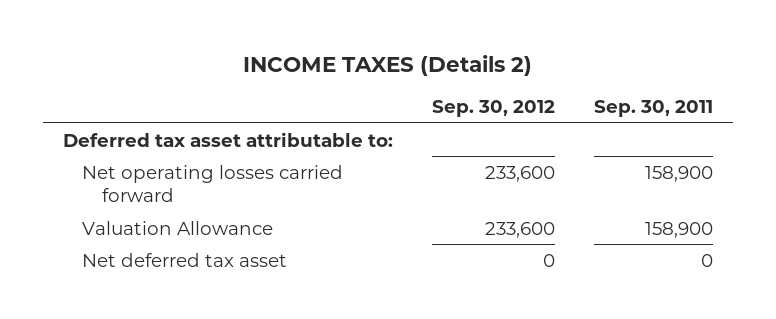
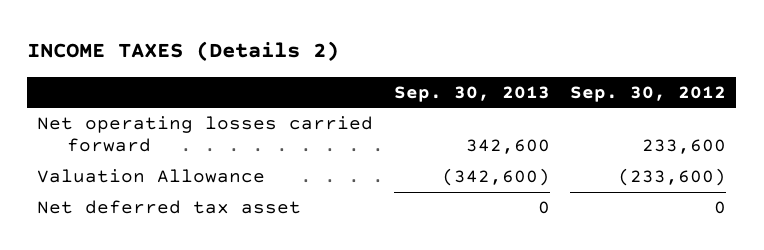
- | Sep. 30, 2012 | Sep. 30, 2011
+ | Sep. 30, 2013 | Sep. 30, 2012
- Deferred tax asset attributable to:
- Valuation Allowance | 233,600 | 158,900
+ Valuation Allowance | (342,600) | (233,600)

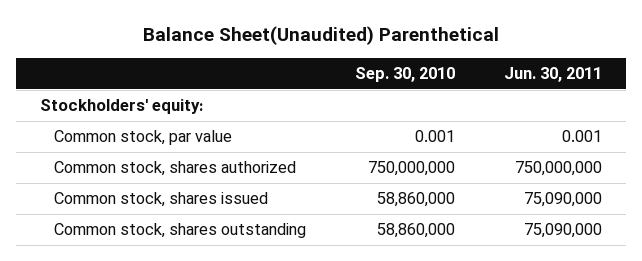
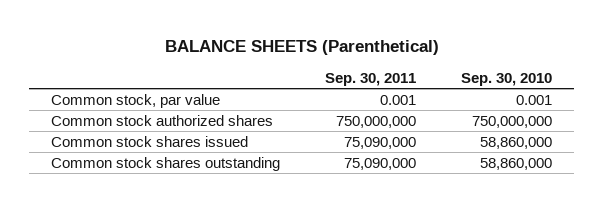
- Balance Sheet(Unaudited) Parenthetical
+ BALANCE SHEETS (Parenthetical)
- | Sep. 30, 2010 | Jun. 30, 2011
+ | Sep. 30, 2011 | Sep. 30, 2010
- Stockholders' equity:
- Common stock, shares authorized | 750,000,000 | 750,000,000
- Common stock, shares issued | 58,860,000 | 75,090,000
- Common stock, shares outstanding | 58,860,000 | 75,090,000
+ Common stock authorized shares | 750,000,000 | 750,000,000
+ Common stock shares issued | 75,090,000 | 58,860,000
+ Common stock shares outstanding | 75,090,000 | 58,860,000

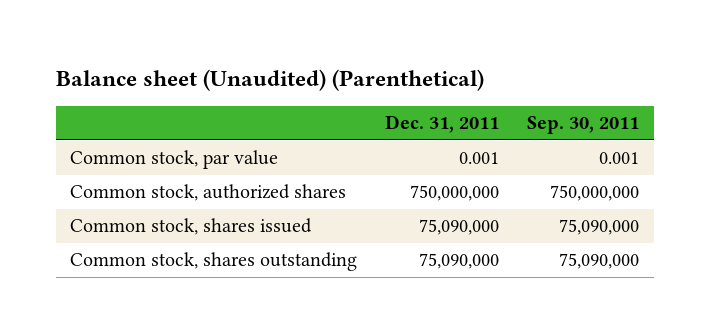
- BALANCE SHEETS (Parenthetical)
+ Balance sheet (Unaudited) (Parenthetical)
- | Sep. 30, 2011 | Sep. 30, 2010
+ | Dec. 31, 2011 | Sep. 30, 2011
- Common stock authorized shares | 750,000,000 | 750,000,000
- Common stock shares issued | 75,090,000 | 58,860,000
- Common stock shares outstanding | 75,090,000 | 58,860,000
+ Common stock, authorized shares | 750,000,000 | 750,000,000
+ Common stock, shares issued | 75,090,000 | 75,090,000
+ Common stock, shares outstanding | 75,090,000 | 75,090,000

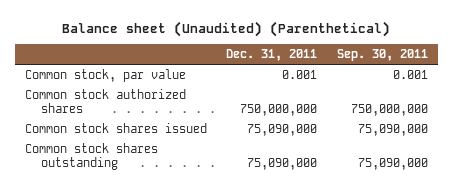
- Common stock, authorized shares | 750,000,000 | 750,000,000
- Common stock, shares issued | 75,090,000 | 75,090,000
- Common stock, shares outstanding | 75,090,000 | 75,090,000
+ Common stock authorized shares | 750,000,000 | 750,000,000
+ Common stock shares issued | 75,090,000 | 75,090,000
+ Common stock shares outstanding | 75,090,000 | 75,090,000

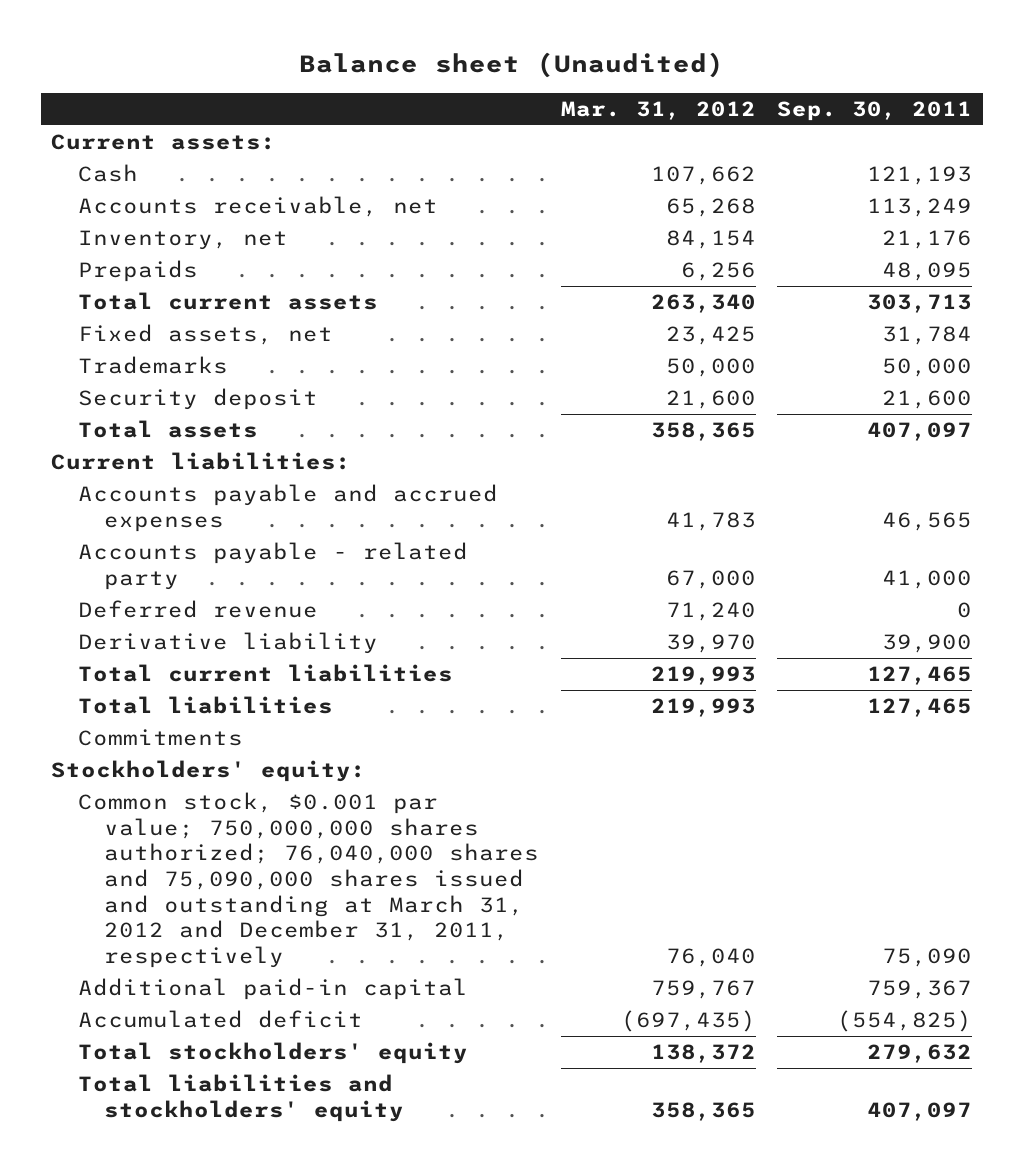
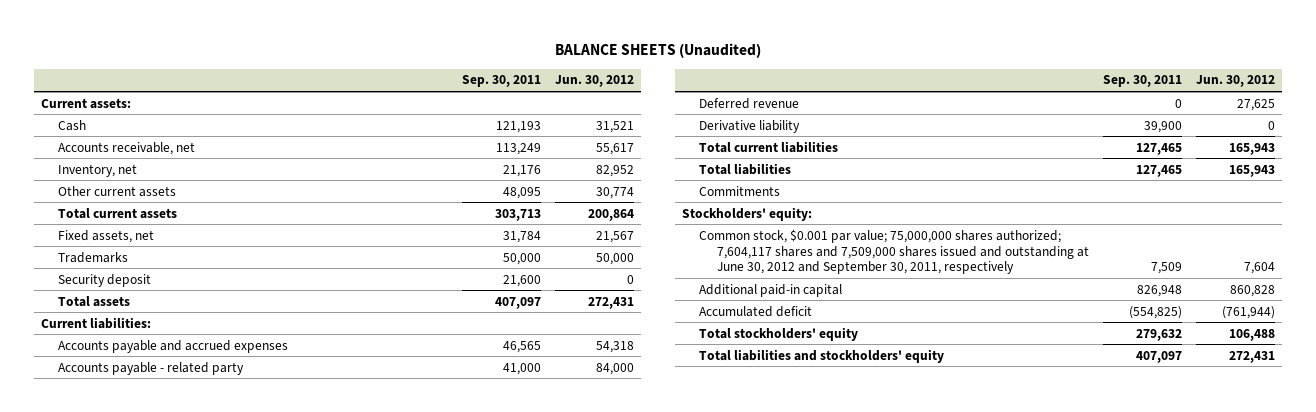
- Balance sheet (Unaudited)
+ BALANCE SHEETS (Unaudited)
- | Mar. 31, 2012 | Sep. 30, 2011
+ | Sep. 30, 2011 | Jun. 30, 2012
- Prepaids | 6,256 | 48,095
+ Other current assets | 48,095 | 30,774
- Common stock, $0.001 par value; 750,000,000 shares authorized; 76,040,000 shares and 75,090,000 shares issued and outstanding at March 31, 2012 and December 31, 2011, respectively | 76,040 | 75,090
- Additional paid-in capital | 759,767 | 759,367
+ Common stock, $0.001 par value; 75,000,000 shares authorized; 7,604,117 shares and 7,509,000 shares issued and outstanding at June 30, 2012 and September 30, 2011, respectively | 7,509 | 7,604
+ Additional paid-in capital | 826,948 | 860,828

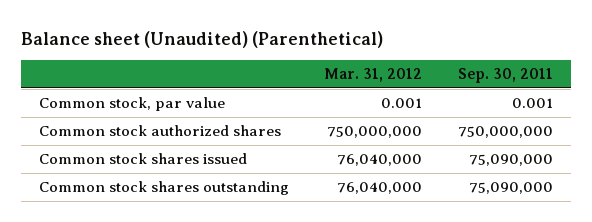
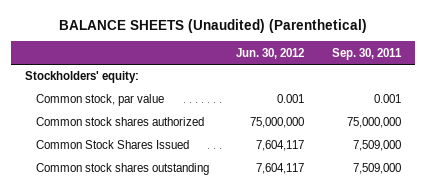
- Balance sheet (Unaudited) (Parenthetical)
+ BALANCE SHEETS (Unaudited) (Parenthetical)
- | Mar. 31, 2012 | Sep. 30, 2011
+ | Jun. 30, 2012 | Sep. 30, 2011
+ Stockholders' equity:
- Common stock authorized shares | 750,000,000 | 750,000,000
- Common stock shares issued | 76,040,000 | 75,090,000
- Common stock shares outstanding | 76,040,000 | 75,090,000
+ Common stock shares authorized | 75,000,000 | 75,000,000
+ Common Stock Shares Issued | 7,604,117 | 7,509,000
+ Common stock shares outstanding | 7,604,117 | 7,509,000

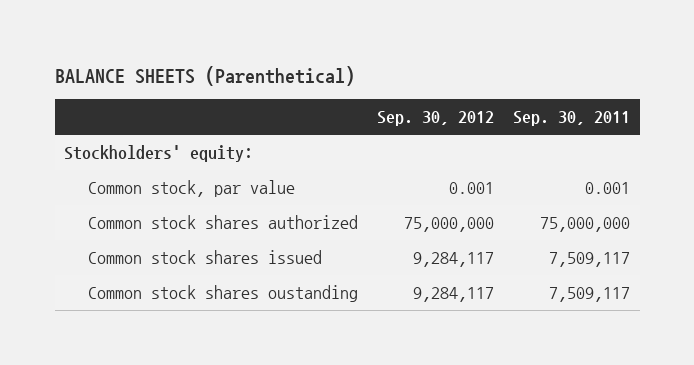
- BALANCE SHEETS (Unaudited) (Parenthetical)
+ BALANCE SHEETS (Parenthetical)
- | Jun. 30, 2012 | Sep. 30, 2011
+ | Sep. 30, 2012 | Sep. 30, 2011
- Common Stock Shares Issued | 7,604,117 | 7,509,000
- Common stock shares outstanding | 7,604,117 | 7,509,000
+ Common stock shares issued | 9,284,117 | 7,509,117
+ Common stock shares oustanding | 9,284,117 | 7,509,117

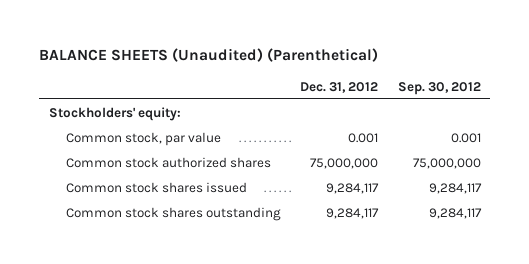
- BALANCE SHEETS (Parenthetical)
+ BALANCE SHEETS (Unaudited) (Parenthetical)
- | Sep. 30, 2012 | Sep. 30, 2011
+ | Dec. 31, 2012 | Sep. 30, 2012
- Common stock shares authorized | 75,000,000 | 75,000,000
+ Common stock authorized shares | 75,000,000 | 75,000,000
- Common stock shares oustanding | 9,284,117 | 7,509,117
+ Common stock shares outstanding | 9,284,117 | 9,284,117

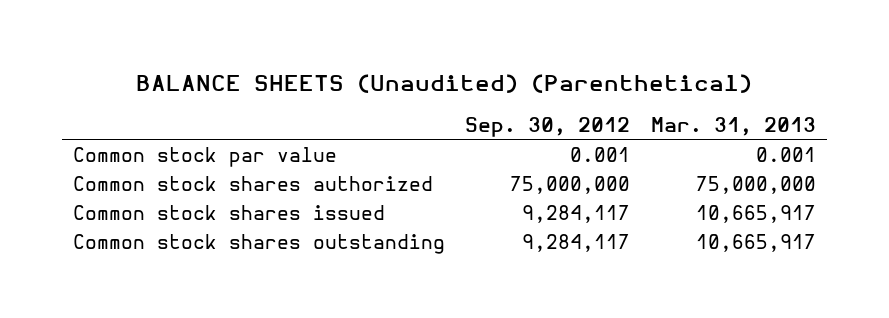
- | Dec. 31, 2012 | Sep. 30, 2012
+ | Sep. 30, 2012 | Mar. 31, 2013
- Stockholders' equity:
- Common stock, par value | 0.001 | 0.001
- Common stock authorized shares | 75,000,000 | 75,000,000
+ Common stock par value | 0.001 | 0.001
+ Common stock shares authorized | 75,000,000 | 75,000,000

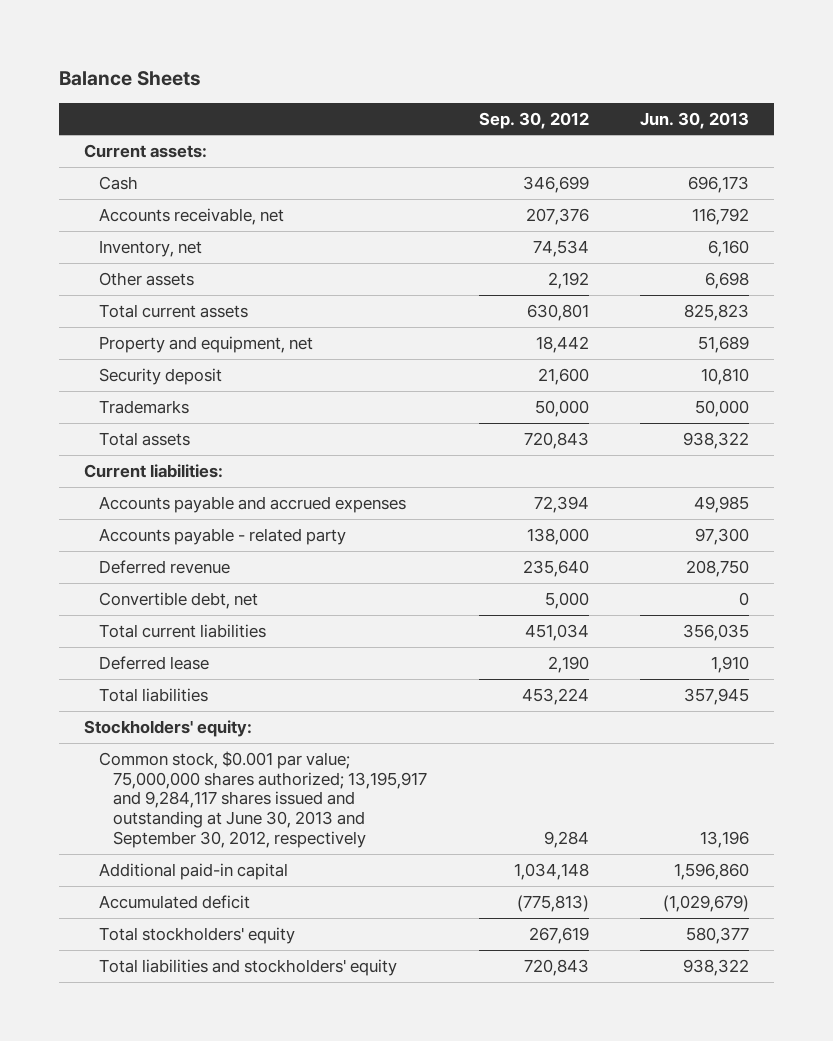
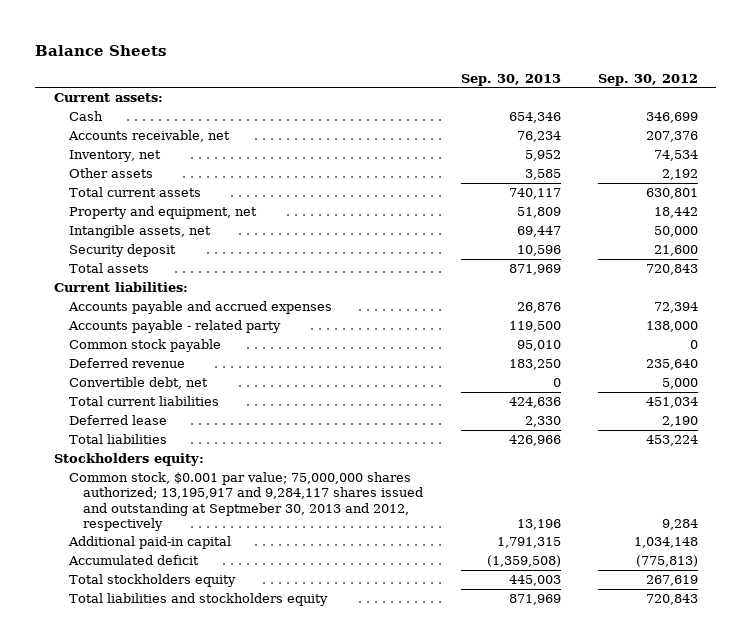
- | Sep. 30, 2012 | Jun. 30, 2013
+ | Sep. 30, 2013 | Sep. 30, 2012
+ Intangible assets, net | 69,447 | 50,000
- Trademarks | 50,000 | 50,000
+ Common stock payable | 95,010 | 0
- Stockholders' equity:
- Common stock, $0.001 par value; 75,000,000 shares authorized; 13,195,917 and 9,284,117 shares issued and outstanding at June 30, 2013 and September 30, 2012, respectively | 9,284 | 13,196
+ Stockholders equity:
+ Common stock, $0.001 par value; 75,000,000 shares authorized; 13,195,917 and 9,284,117 shares issued and outstanding at Septmeber 30, 2013 and 2012, respectively | 13,196 | 9,284
- Total stockholders' equity | 267,619 | 580,377
- Total liabilities and stockholders' equity | 720,843 | 938,322
+ Total stockholders equity | 445,003 | 267,619
+ Total liabilities and stockholders equity | 871,969 | 720,843

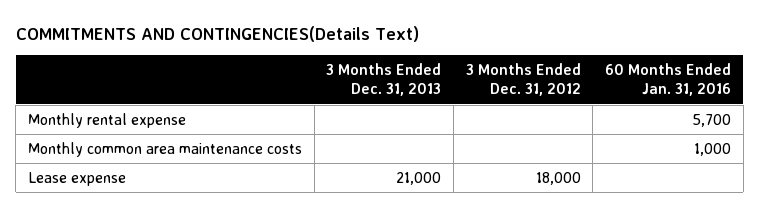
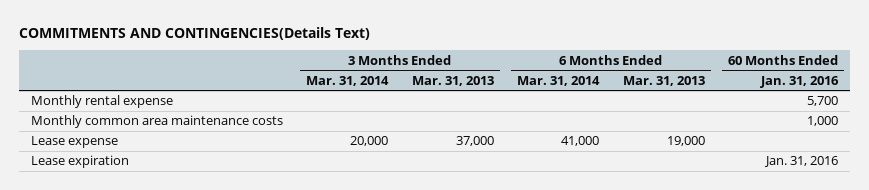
- | 3 Months Ended Dec. 31, 2013 | 3 Months Ended Dec. 31, 2012 | 60 Months Ended Jan. 31, 2016
+ | 3 Months Ended Mar. 31, 2014 | 3 Months Ended Mar. 31, 2013 | 6 Months Ended Mar. 31, 2014 | 6 Months Ended Mar. 31, 2013 | 60 Months Ended Jan. 31, 2016
+ Lease expiration | | | | | Jan. 31, 2016

